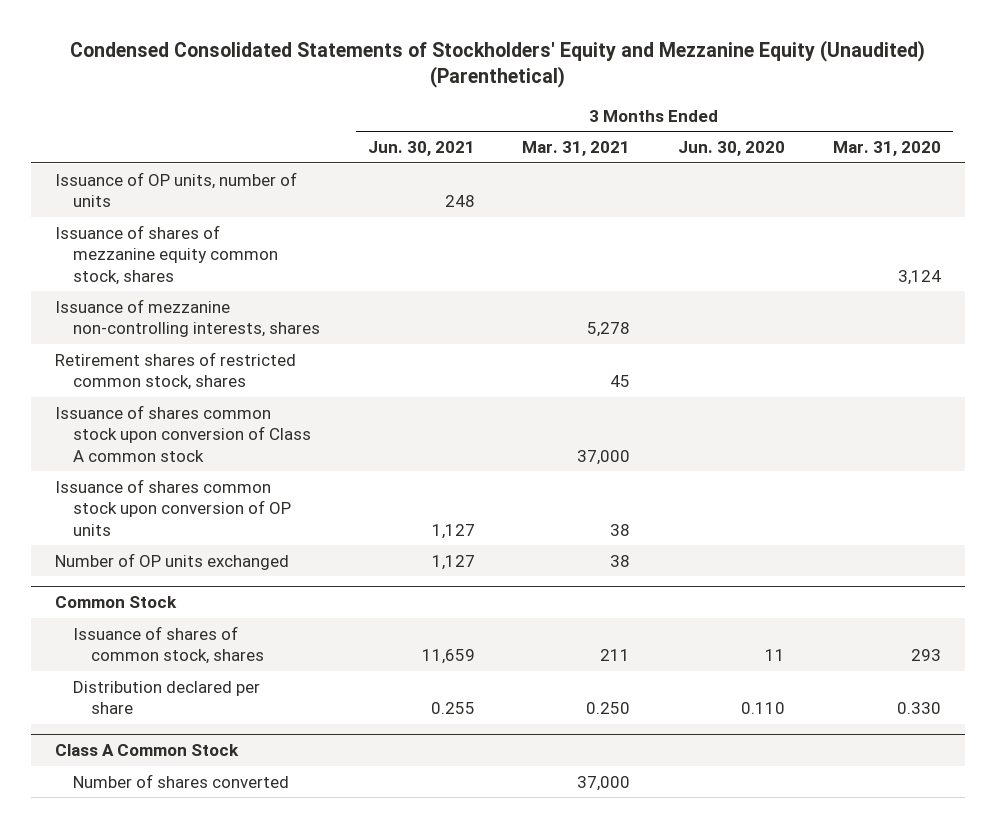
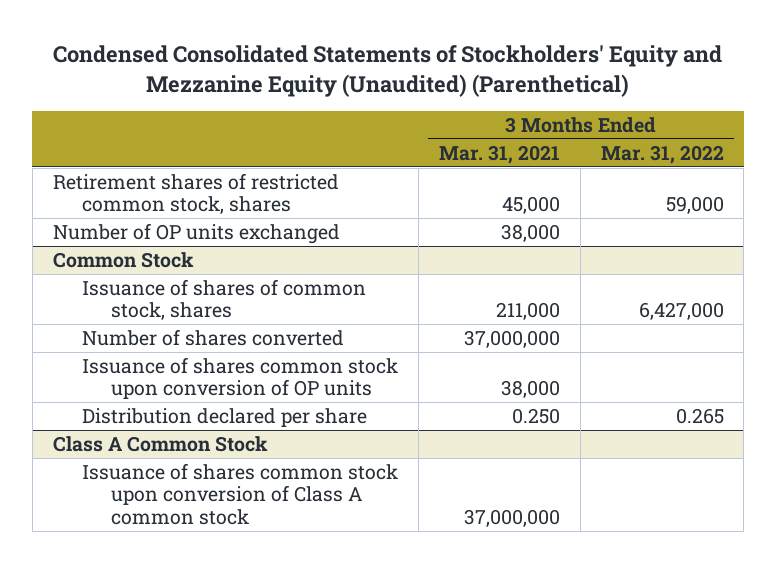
- | 3 Months Ended Jun. 30, 2021 | 3 Months Ended Mar. 31, 2021 | 3 Months Ended Jun. 30, 2020 | 3 Months Ended Mar. 31, 2020
+ | 3 Months Ended Mar. 31, 2021 | 3 Months Ended Mar. 31, 2022
- Issuance of OP units, number of units | 248 | | |
- Issuance of shares of mezzanine equity common stock, shares | | | | 3,124
- Issuance of mezzanine non-controlling interests, shares | | 5,278 | |
- Retirement shares of restricted common stock, shares | | 45 | |
- Issuance of shares common stock upon conversion of Class A common stock | | 37,000 | |
- Issuance of shares common stock upon conversion of OP units | 1,127 | 38 | |
- Number of OP units exchanged | 1,127 | 38 | |
+ Retirement shares of restricted common stock, shares | 45,000 | 59,000
+ Number of OP units exchanged | 38,000 |
@ Common Stock
- Issuance of shares of common stock, shares | 11,659 | 211 | 11 | 293
+ Issuance of shares of common stock, shares | 211,000 | 6,427,000
+ Number of shares converted | 37,000,000 |
+ Issuance of shares common stock upon conversion of OP units | 38,000 |
@ Class A Common Stock
- Number of shares converted | | 37,000 | |
+ Issuance of shares common stock upon conversion of Class A common stock | 37,000,000 |

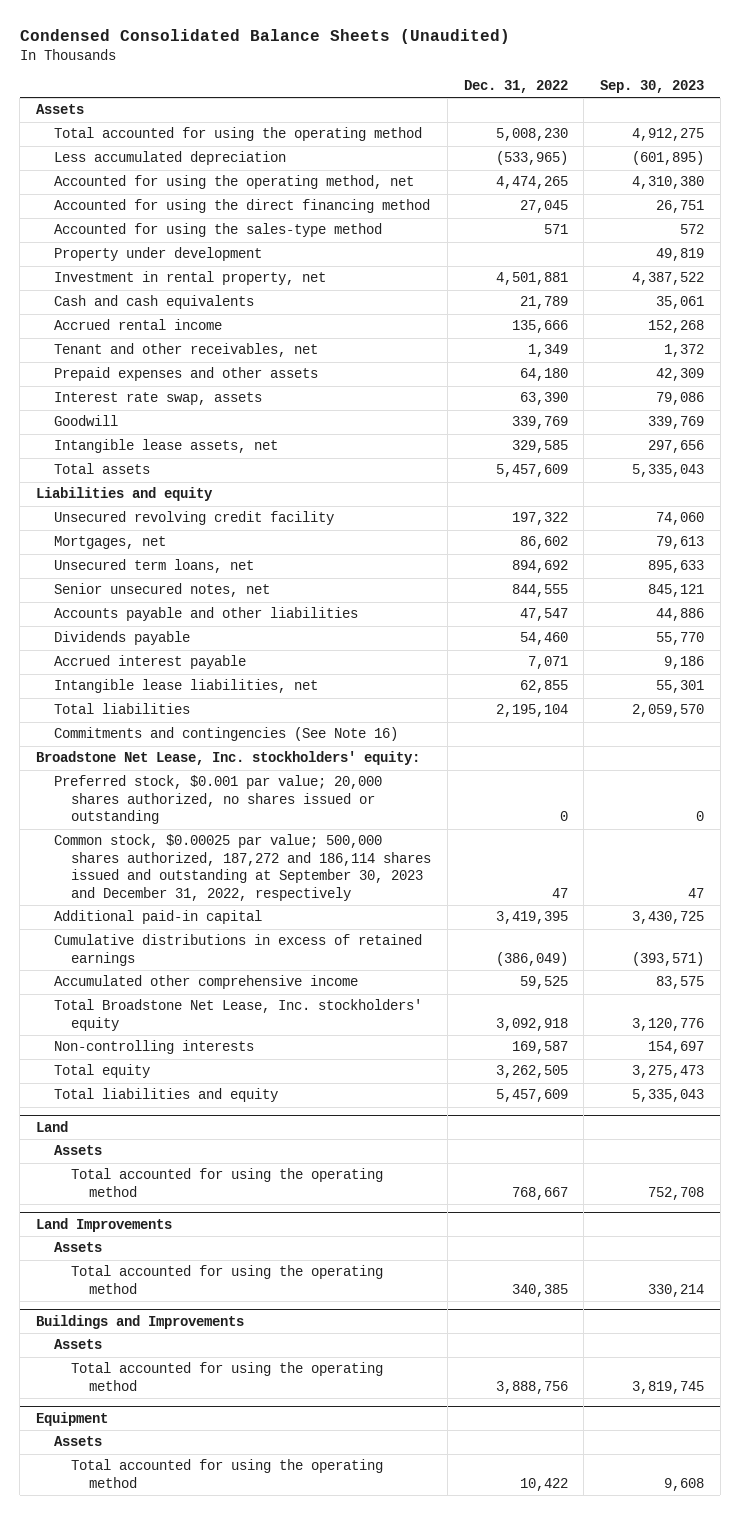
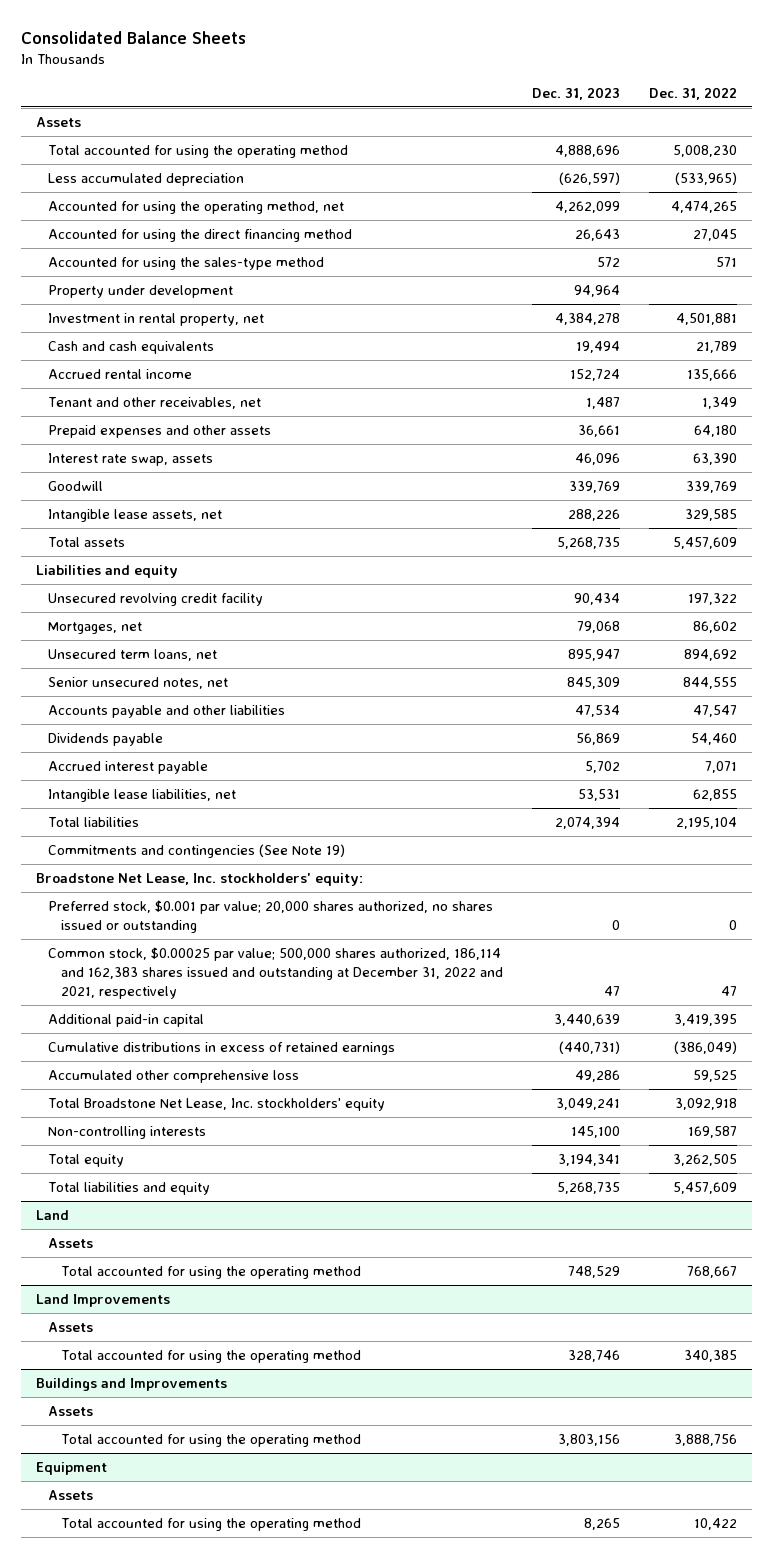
- Condensed Consolidated Balance Sheets (Unaudited)
+ Consolidated Balance Sheets
- | Dec. 31, 2022 | Sep. 30, 2023
+ | Dec. 31, 2023 | Dec. 31, 2022
- Commitments and contingencies (See Note 16)
+ Commitments and contingencies (See Note 19)
- Common stock, $0.00025 par value; 500,000 shares authorized, 187,272 and 186,114 shares issued and outstanding at September 30, 2023 and December 31, 2022, respectively | 47 | 47
+ Common stock, $0.00025 par value; 500,000 shares authorized, 186,114 and 162,383 shares issued and outstanding at December 31, 2022 and 2021, respectively | 47 | 47
- Accumulated other comprehensive income | 59,525 | 83,575
+ Accumulated other comprehensive loss | 49,286 | 59,525

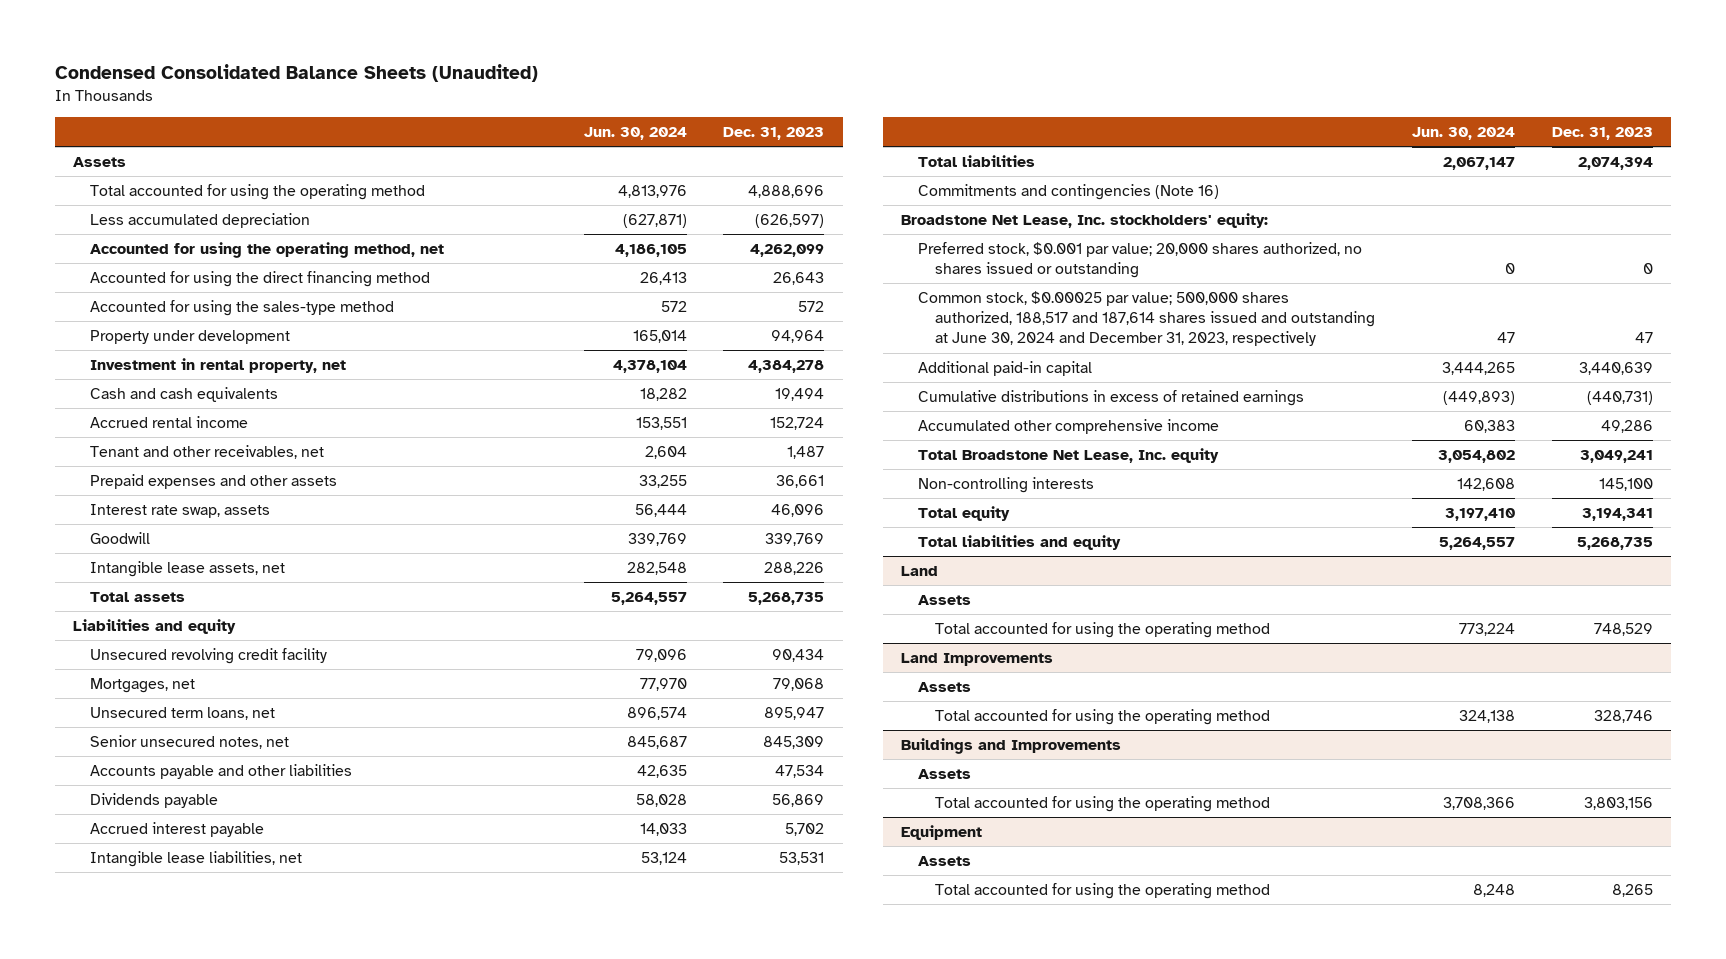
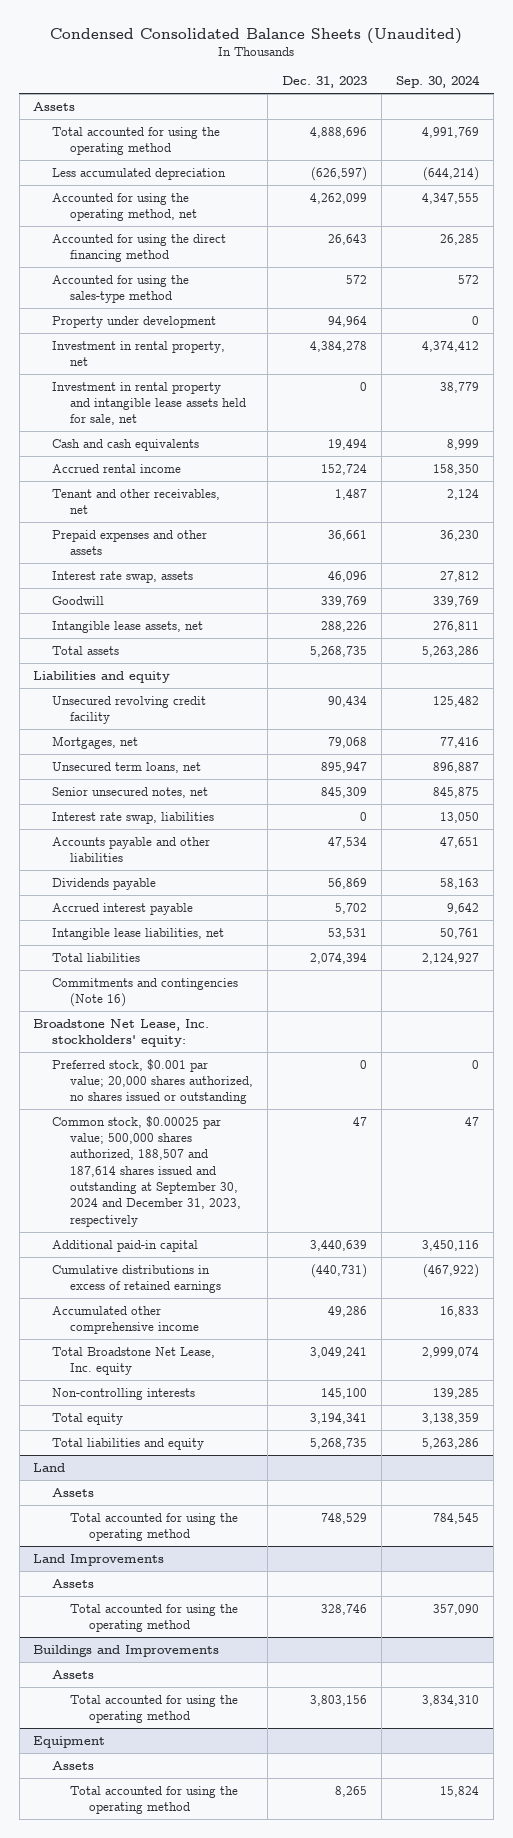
- | Jun. 30, 2024 | Dec. 31, 2023
+ | Dec. 31, 2023 | Sep. 30, 2024
+ Investment in rental property and intangible lease assets held for sale, net | 0 | 38,779
+ Interest rate swap, liabilities | 0 | 13,050
- Common stock, $0.00025 par value; 500,000 shares authorized, 188,517 and 187,614 shares issued and outstanding at June 30, 2024 and December 31, 2023, respectively | 47 | 47
+ Common stock, $0.00025 par value; 500,000 shares authorized, 188,507 and 187,614 shares issued and outstanding at September 30, 2024 and December 31, 2023, respectively | 47 | 47

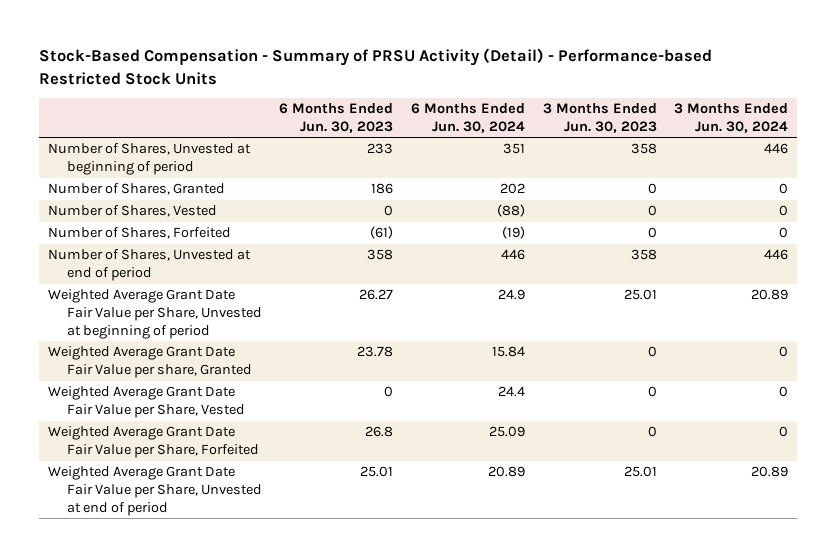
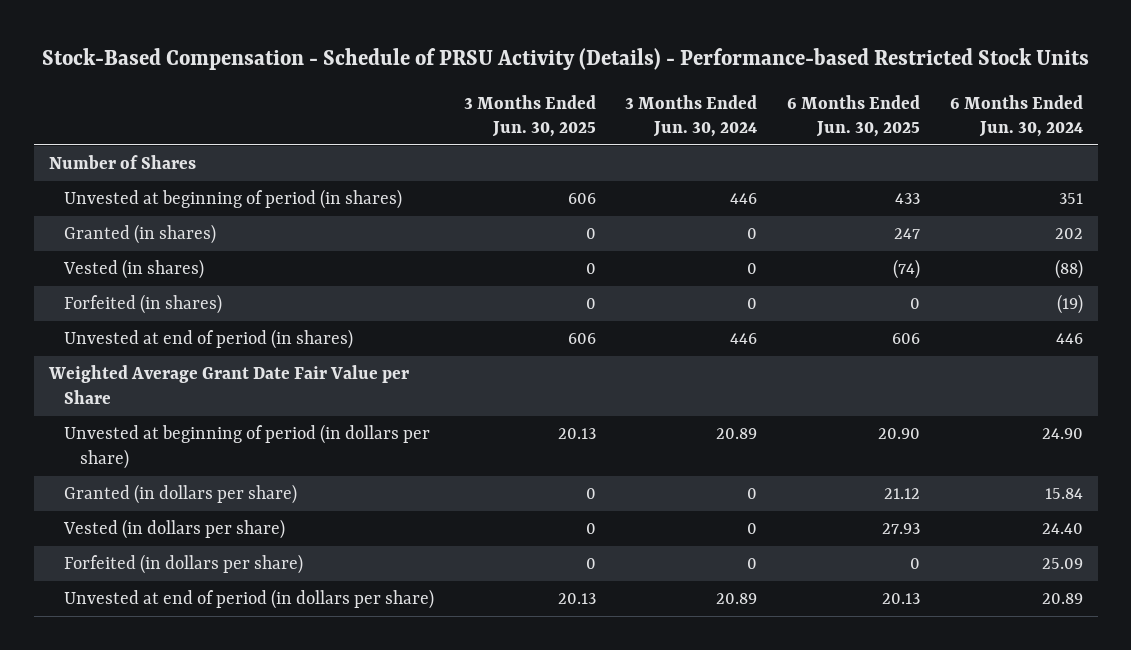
- Stock-Based Compensation - Summary of PRSU Activity (Detail) - Performance-based Restricted Stock Units
+ Stock-Based Compensation - Schedule of PRSU Activity (Details) - Performance-based Restricted Stock Units
- | 6 Months Ended Jun. 30, 2023 | 6 Months Ended Jun. 30, 2024 | 3 Months Ended Jun. 30, 2023 | 3 Months Ended Jun. 30, 2024
+ | 3 Months Ended Jun. 30, 2025 | 3 Months Ended Jun. 30, 2024 | 6 Months Ended Jun. 30, 2025 | 6 Months Ended Jun. 30, 2024
- Number of Shares, Unvested at beginning of period | 233 | 351 | 358 | 446
- Number of Shares, Granted | 186 | 202 | 0 | 0
- Number of Shares, Vested | 0 | (88) | 0 | 0
- Number of Shares, Forfeited | (61) | (19) | 0 | 0
- Number of Shares, Unvested at end of period | 358 | 446 | 358 | 446
- Weighted Average Grant Date Fair Value per Share, Unvested at beginning of period | 26.27 | 24.9 | 25.01 | 20.89
- Weighted Average Grant Date Fair Value per share, Granted | 23.78 | 15.84 | 0 | 0
- Weighted Average Grant Date Fair Value per Share, Vested | 0 | 24.4 | 0 | 0
- Weighted Average Grant Date Fair Value per Share, Forfeited | 26.8 | 25.09 | 0 | 0
- Weighted Average Grant Date Fair Value per Share, Unvested at end of period | 25.01 | 20.89 | 25.01 | 20.89
+ Number of Shares
+ Unvested at beginning of period (in shares) | 606 | 446 | 433 | 351
+ Granted (in shares) | 0 | 0 | 247 | 202
+ Vested (in shares) | 0 | 0 | (74) | (88)
+ Forfeited (in shares) | 0 | 0 | 0 | (19)
+ Unvested at end of period (in shares) | 606 | 446 | 606 | 446
+ Weighted Average Grant Date Fair Value per Share
+ Unvested at beginning of period (in dollars per share) | 20.13 | 20.89 | 20.90 | 24.90
+ Granted (in dollars per share) | 0 | 0 | 21.12 | 15.84
+ Vested (in dollars per share) | 0 | 0 | 27.93 | 24.40
+ Forfeited (in dollars per share) | 0 | 0 | 0 | 25.09
+ Unvested at end of period (in dollars per share) | 20.13 | 20.89 | 20.13 | 20.89

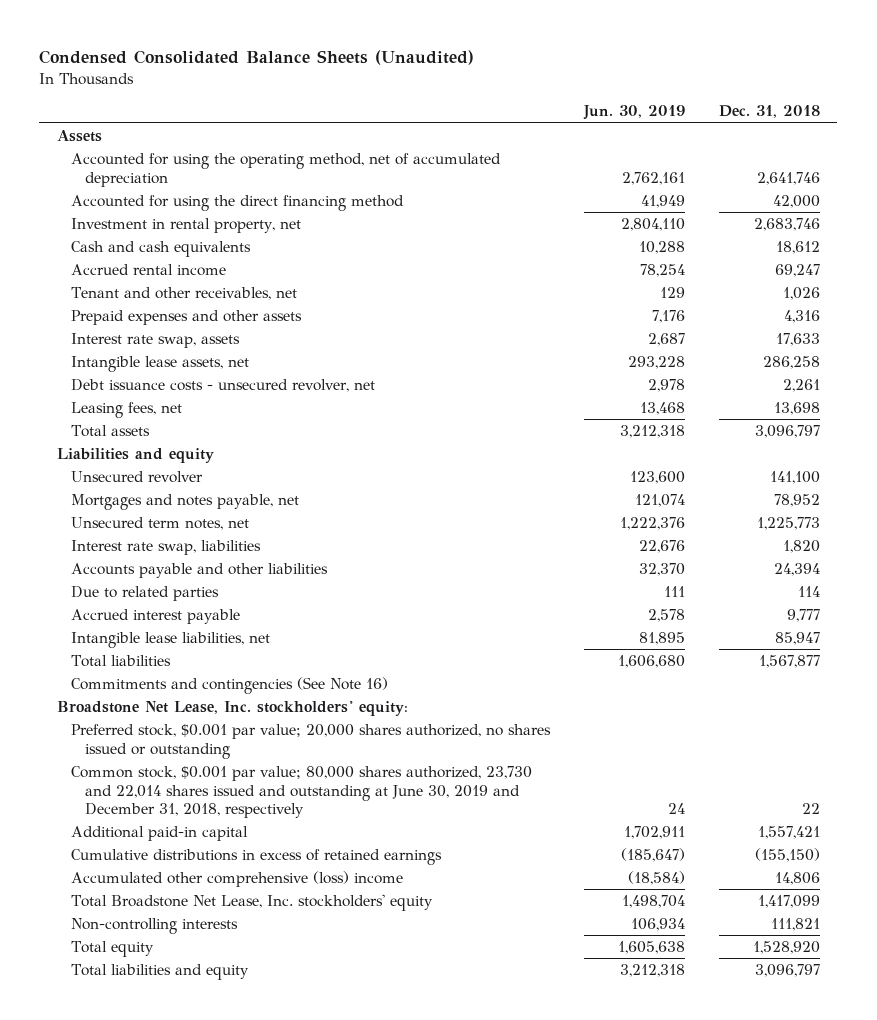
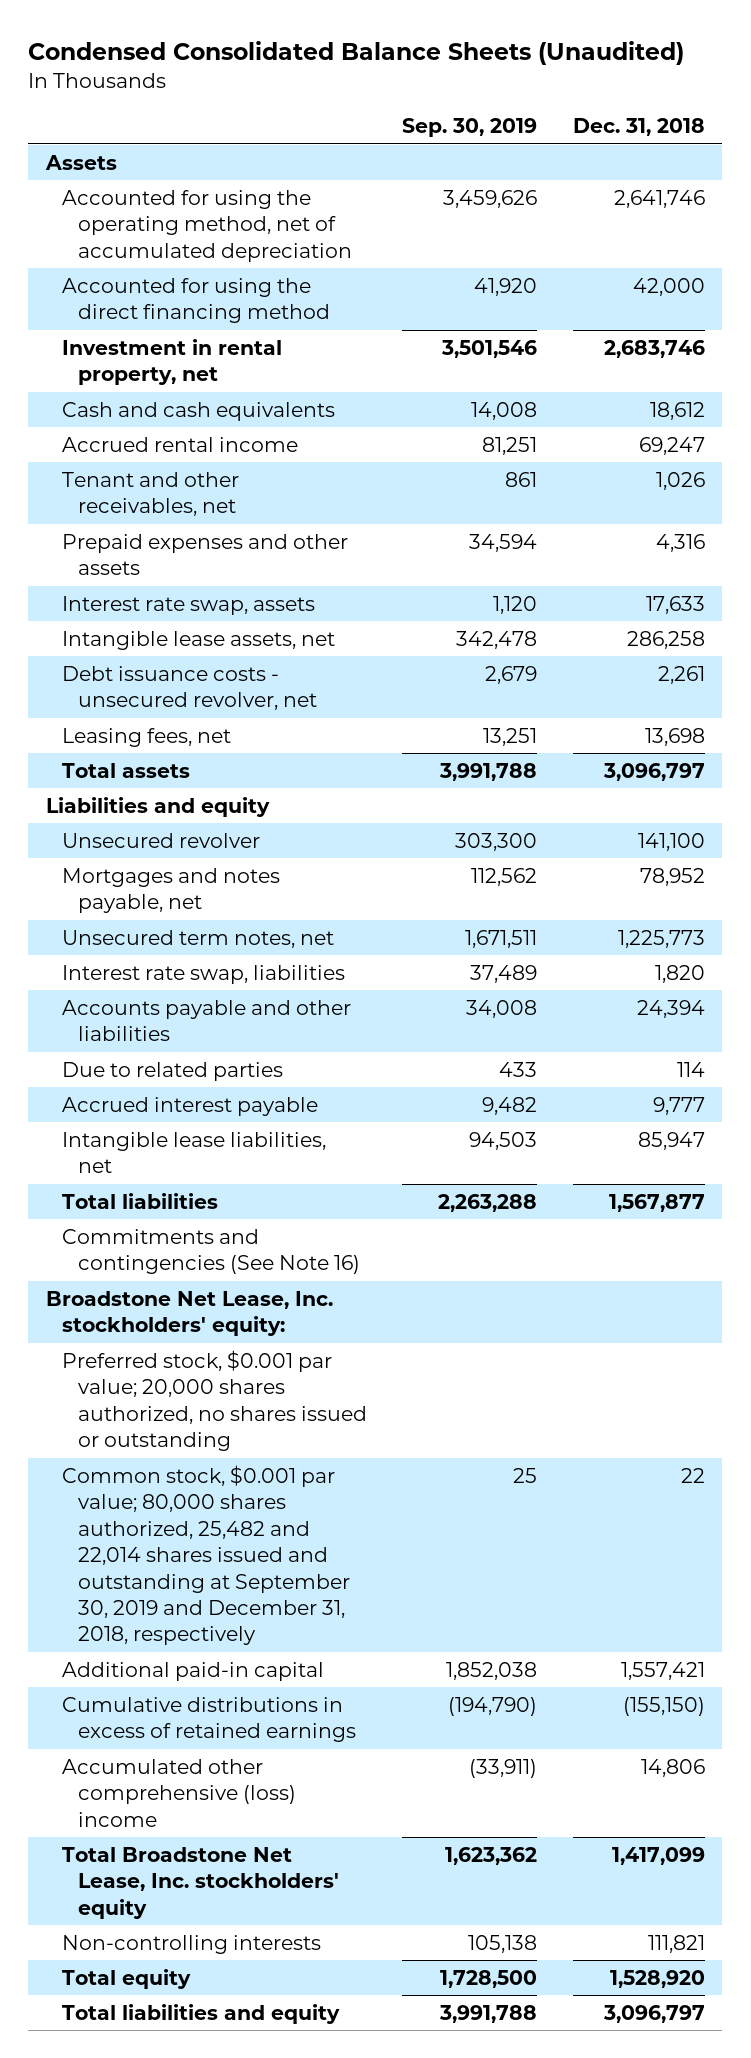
- | Jun. 30, 2019 | Dec. 31, 2018
+ | Sep. 30, 2019 | Dec. 31, 2018
- Common stock, $0.001 par value; 80,000 shares authorized, 23,730 and 22,014 shares issued and outstanding at June 30, 2019 and December 31, 2018, respectively | 24 | 22
+ Common stock, $0.001 par value; 80,000 shares authorized, 25,482 and 22,014 shares issued and outstanding at September 30, 2019 and December 31, 2018, respectively | 25 | 22

